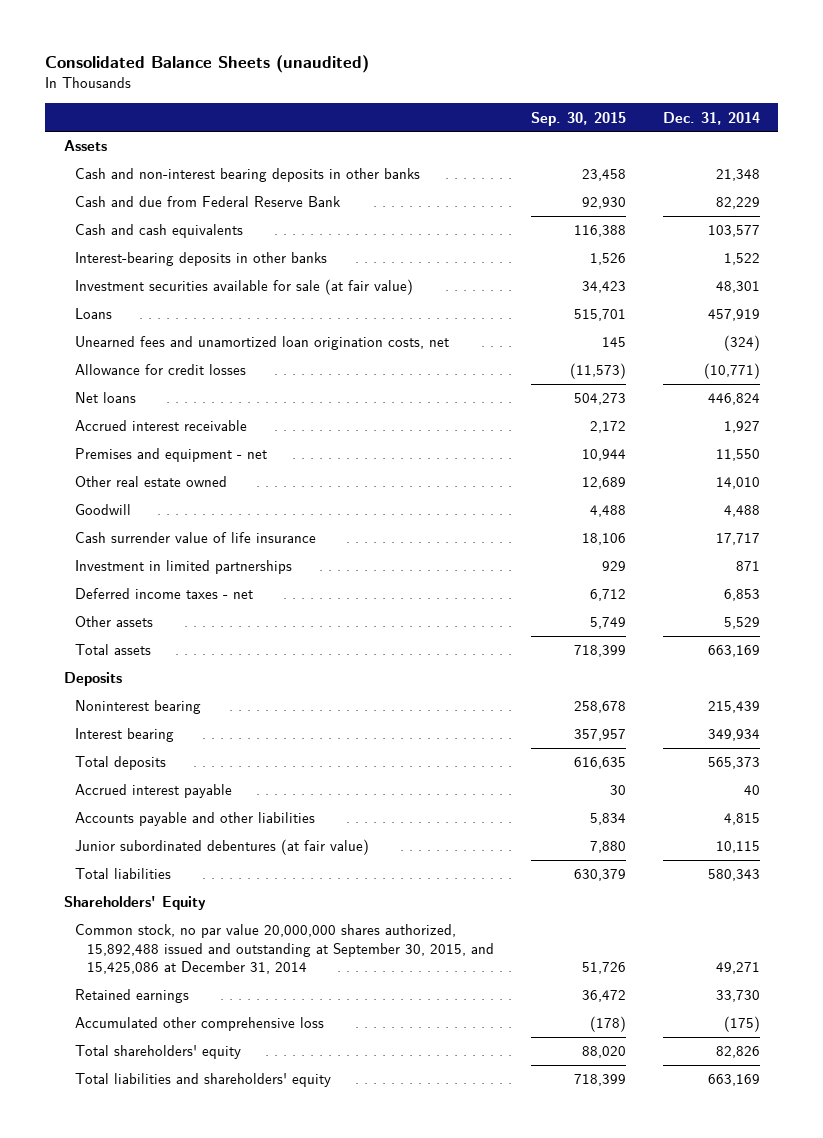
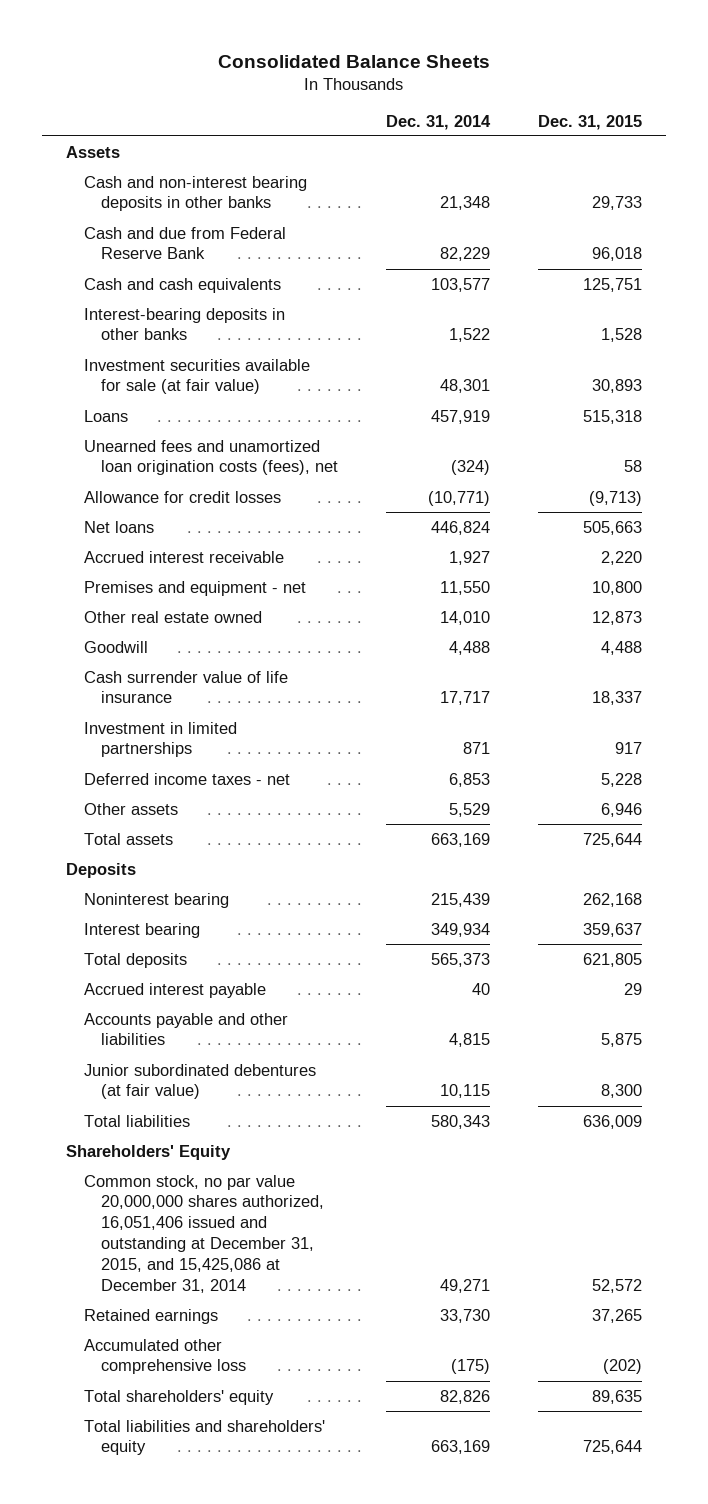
- Consolidated Balance Sheets (unaudited)
+ Consolidated Balance Sheets
- | Sep. 30, 2015 | Dec. 31, 2014
+ | Dec. 31, 2014 | Dec. 31, 2015
- Unearned fees and unamortized loan origination costs, net | 145 | (324)
+ Unearned fees and unamortized loan origination costs (fees), net | (324) | 58
- Common stock, no par value 20,000,000 shares authorized, 15,892,488 issued and outstanding at September 30, 2015, and 15,425,086 at December 31, 2014 | 51,726 | 49,271
+ Common stock, no par value 20,000,000 shares authorized, 16,051,406 issued and outstanding at December 31, 2015, and 15,425,086 at December 31, 2014 | 49,271 | 52,572

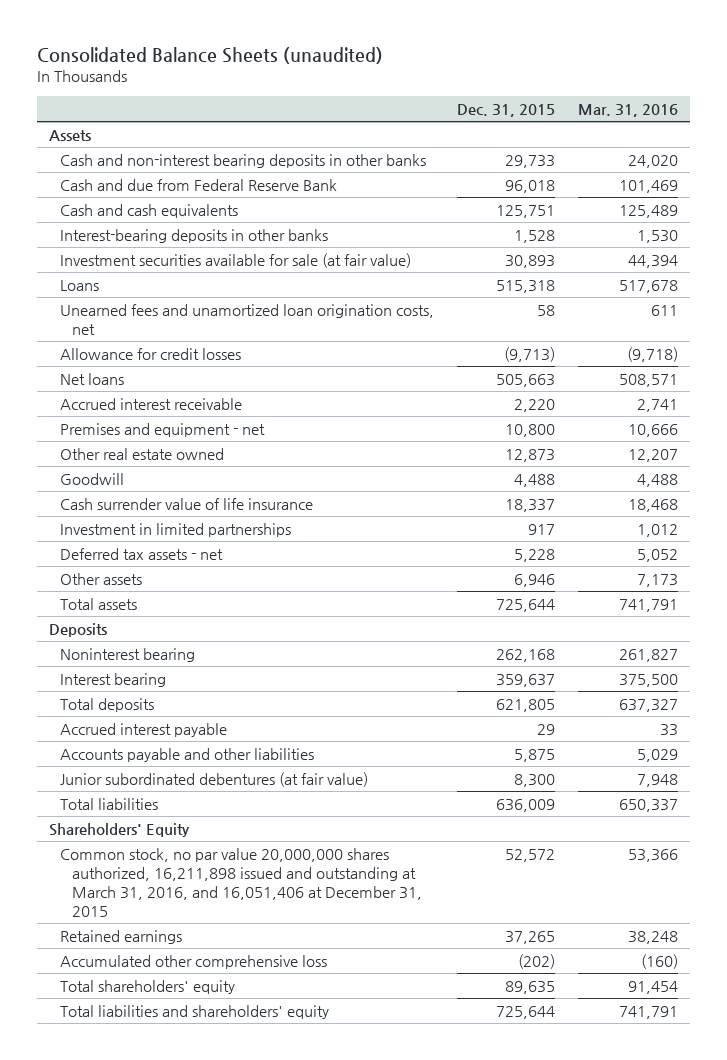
- Consolidated Balance Sheets
+ Consolidated Balance Sheets (unaudited)
- | Dec. 31, 2014 | Dec. 31, 2015
+ | Dec. 31, 2015 | Mar. 31, 2016
- Unearned fees and unamortized loan origination costs (fees), net | (324) | 58
+ Unearned fees and unamortized loan origination costs, net | 58 | 611
- Deferred income taxes - net | 6,853 | 5,228
+ Deferred tax assets - net | 5,228 | 5,052
- Common stock, no par value 20,000,000 shares authorized, 16,051,406 issued and outstanding at December 31, 2015, and 15,425,086 at December 31, 2014 | 49,271 | 52,572
+ Common stock, no par value 20,000,000 shares authorized, 16,211,898 issued and outstanding at March 31, 2016, and 16,051,406 at December 31, 2015 | 52,572 | 53,366

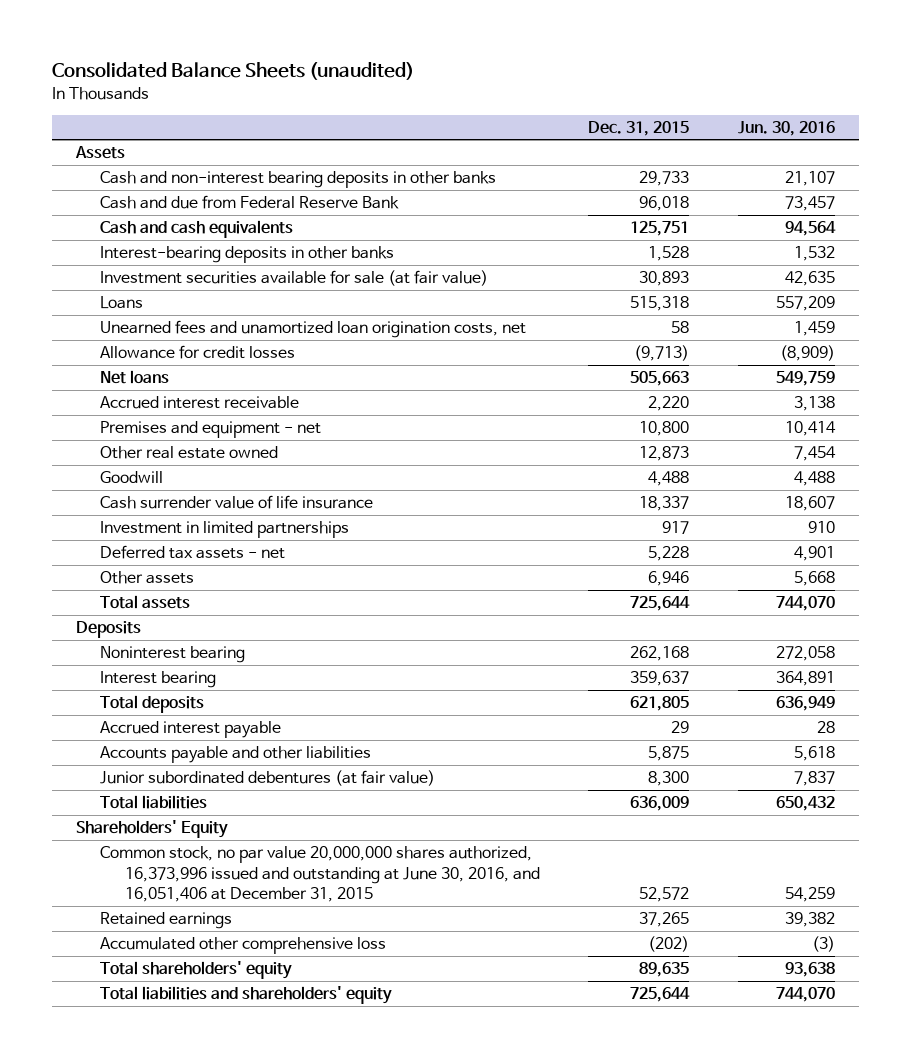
- | Dec. 31, 2015 | Mar. 31, 2016
+ | Dec. 31, 2015 | Jun. 30, 2016
- Common stock, no par value 20,000,000 shares authorized, 16,211,898 issued and outstanding at March 31, 2016, and 16,051,406 at December 31, 2015 | 52,572 | 53,366
+ Common stock, no par value 20,000,000 shares authorized, 16,373,996 issued and outstanding at June 30, 2016, and 16,051,406 at December 31, 2015 | 52,572 | 54,259

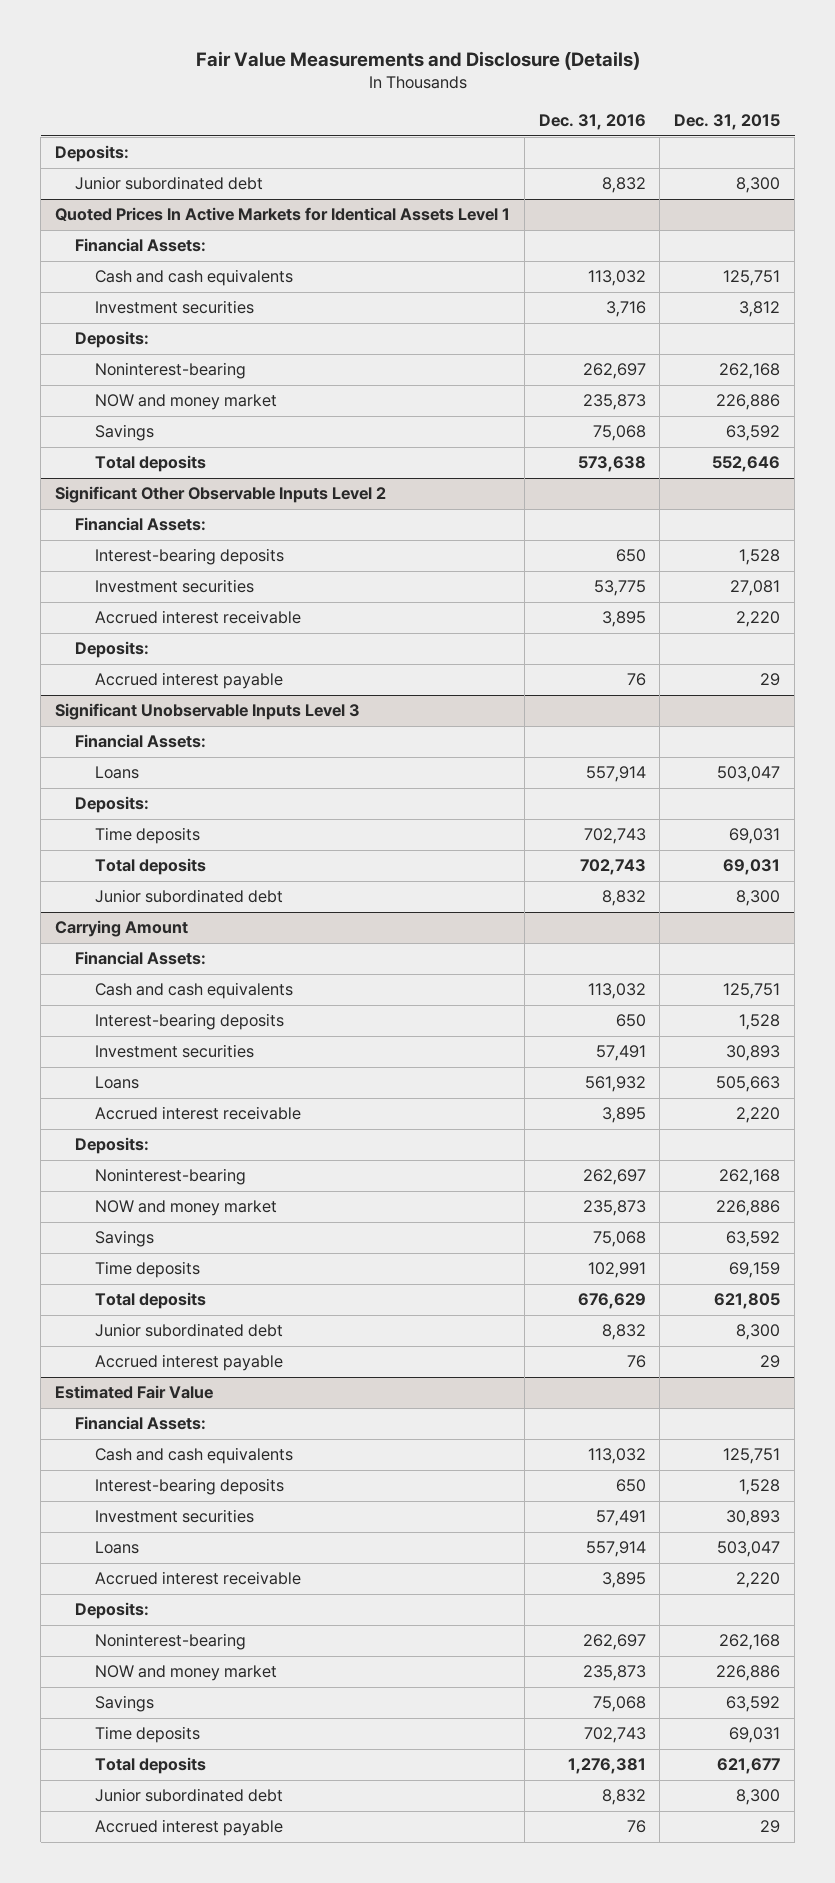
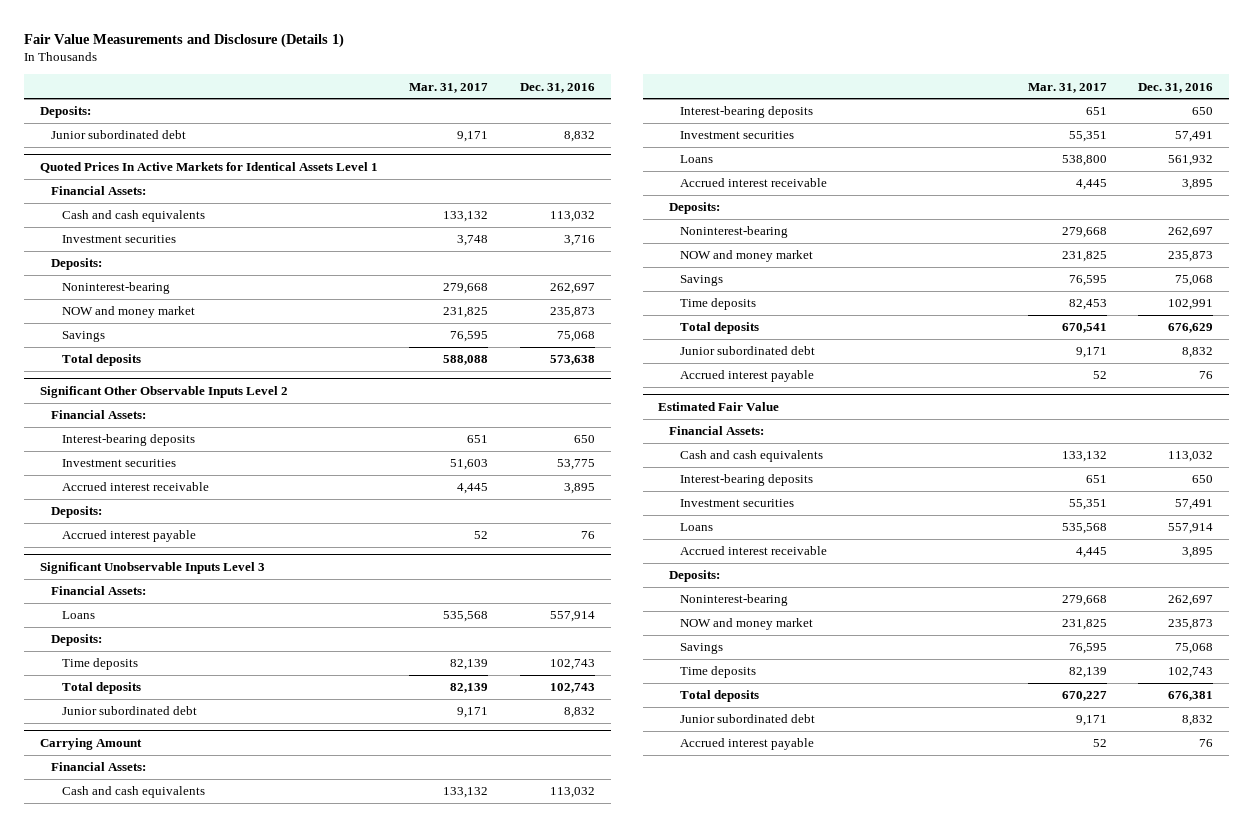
- Fair Value Measurements and Disclosure (Details)
+ Fair Value Measurements and Disclosure (Details 1)
- | Dec. 31, 2016 | Dec. 31, 2015
+ | Mar. 31, 2017 | Dec. 31, 2016
@ Significant Unobservable Inputs Level 3
- Time deposits | 702,743 | 69,031
- Total deposits | 702,743 | 69,031
+ Time deposits | 82,139 | 102,743
+ Total deposits | 82,139 | 102,743
@ Estimated Fair Value
- Time deposits | 702,743 | 69,031
- Total deposits | 1,276,381 | 621,677
+ Time deposits | 82,139 | 102,743
+ Total deposits | 670,227 | 676,381

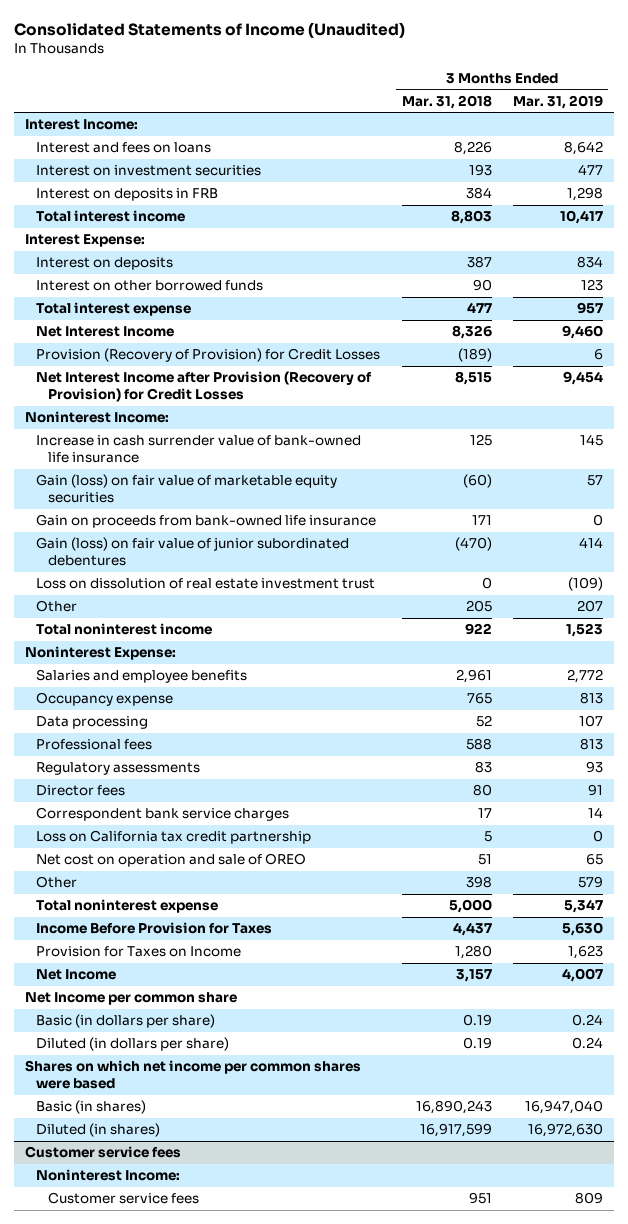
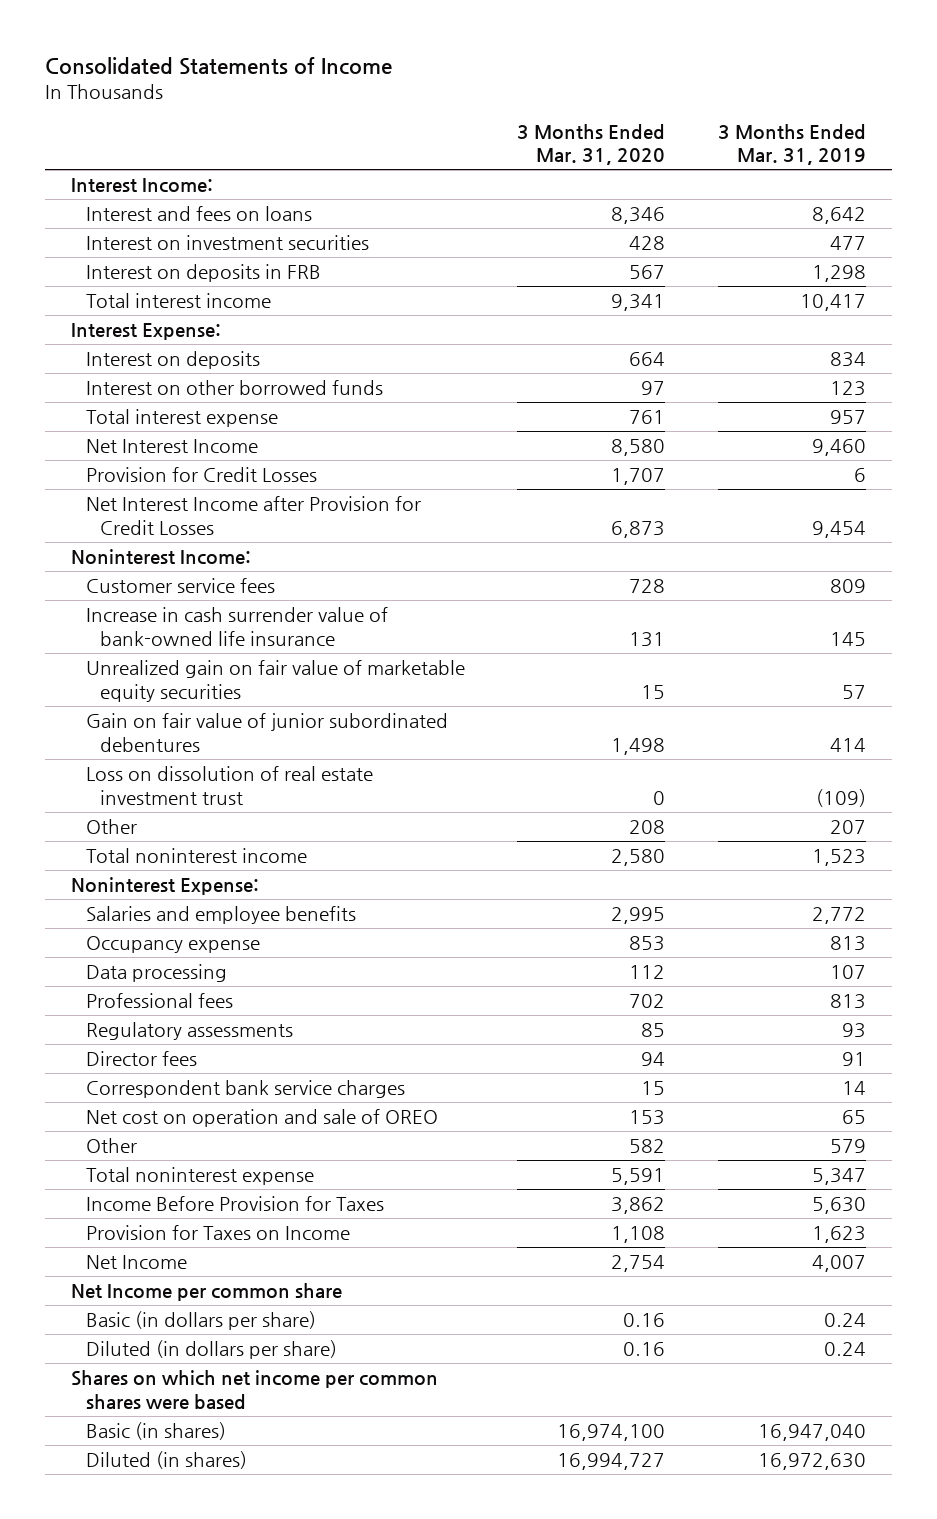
- Consolidated Statements of Income (Unaudited)
+ Consolidated Statements of Income
- | 3 Months Ended Mar. 31, 2018 | 3 Months Ended Mar. 31, 2019
+ | 3 Months Ended Mar. 31, 2020 | 3 Months Ended Mar. 31, 2019
- Provision (Recovery of Provision) for Credit Losses | (189) | 6
- Net Interest Income after Provision (Recovery of Provision) for Credit Losses | 8,515 | 9,454
+ Provision for Credit Losses | 1,707 | 6
+ Net Interest Income after Provision for Credit Losses | 6,873 | 9,454
+ Customer service fees | 728 | 809
- Gain (loss) on fair value of marketable equity securities | (60) | 57
- Gain on proceeds from bank-owned life insurance | 171 | 0
- Gain (loss) on fair value of junior subordinated debentures | (470) | 414
+ Unrealized gain on fair value of marketable equity securities | 15 | 57
+ Gain on fair value of junior subordinated debentures | 1,498 | 414
- Loss on California tax credit partnership | 5 | 0
- Customer service fees
- Noninterest Income:
- Customer service fees | 951 | 809

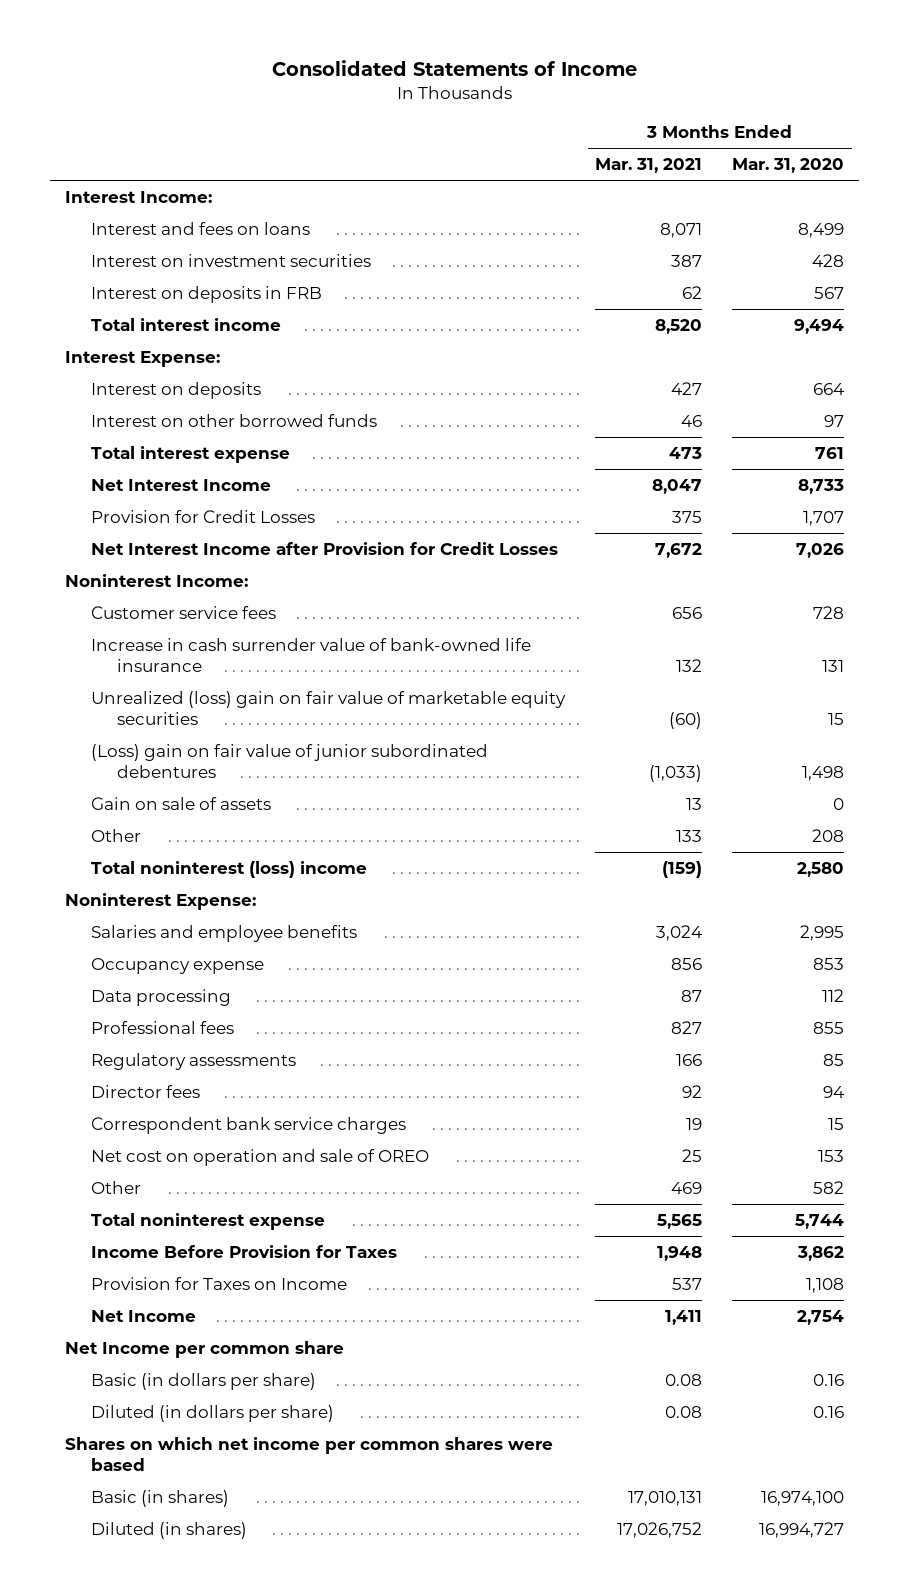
- | 3 Months Ended Mar. 31, 2020 | 3 Months Ended Mar. 31, 2019
+ | 3 Months Ended Mar. 31, 2021 | 3 Months Ended Mar. 31, 2020
- Interest and fees on loans | 8,346 | 8,642
+ Interest and fees on loans | 8,071 | 8,499
- Total interest income | 9,341 | 10,417
+ Total interest income | 8,520 | 9,494
- Net Interest Income | 8,580 | 9,460
+ Net Interest Income | 8,047 | 8,733
- Net Interest Income after Provision for Credit Losses | 6,873 | 9,454
+ Net Interest Income after Provision for Credit Losses | 7,672 | 7,026
- Unrealized gain on fair value of marketable equity securities | 15 | 57
- Gain on fair value of junior subordinated debentures | 1,498 | 414
- Loss on dissolution of real estate investment trust | 0 | (109)
+ Unrealized (loss) gain on fair value of marketable equity securities | (60) | 15
+ (Loss) gain on fair value of junior subordinated debentures | (1,033) | 1,498
+ Gain on sale of assets | 13 | 0
- Total noninterest income | 2,580 | 1,523
+ Total noninterest (loss) income | (159) | 2,580
- Professional fees | 702 | 813
+ Professional fees | 827 | 855
- Total noninterest expense | 5,591 | 5,347
+ Total noninterest expense | 5,565 | 5,744

